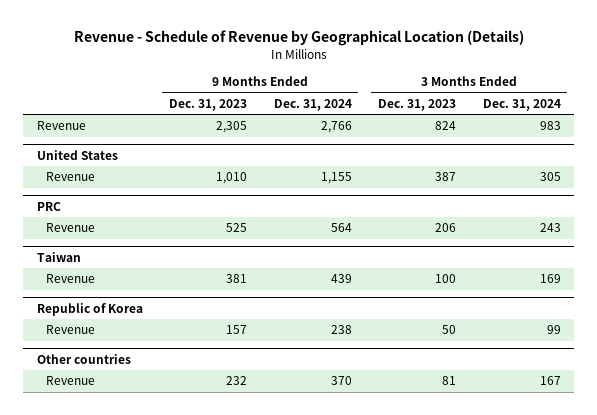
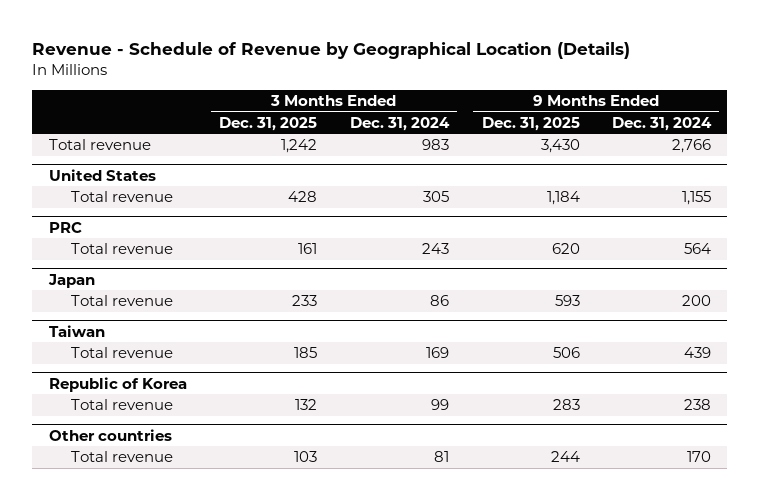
- | 9 Months Ended Dec. 31, 2023 | 9 Months Ended Dec. 31, 2024 | 3 Months Ended Dec. 31, 2023 | 3 Months Ended Dec. 31, 2024
+ | 3 Months Ended Dec. 31, 2025 | 3 Months Ended Dec. 31, 2024 | 9 Months Ended Dec. 31, 2025 | 9 Months Ended Dec. 31, 2024
- Revenue | 2,305 | 2,766 | 824 | 983
+ Total revenue | 1,242 | 983 | 3,430 | 2,766
@ United States
- Revenue | 1,010 | 1,155 | 387 | 305
+ Total revenue | 428 | 305 | 1,184 | 1,155
@ PRC
- Revenue | 525 | 564 | 206 | 243
+ Total revenue | 161 | 243 | 620 | 564
+ Japan
+ Total revenue | 233 | 86 | 593 | 200
@ Taiwan
- Revenue | 381 | 439 | 100 | 169
+ Total revenue | 185 | 169 | 506 | 439
@ Republic of Korea
- Revenue | 157 | 238 | 50 | 99
+ Total revenue | 132 | 99 | 283 | 238
@ Other countries
- Revenue | 232 | 370 | 81 | 167
+ Total revenue | 103 | 81 | 244 | 170

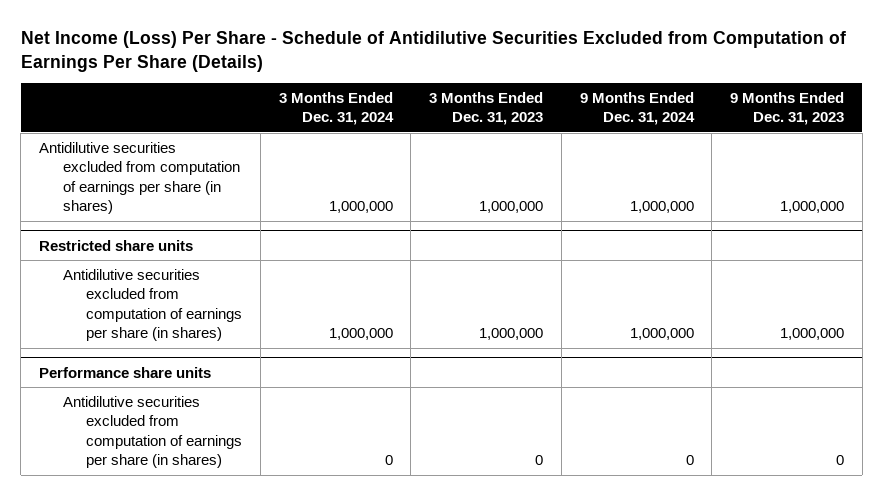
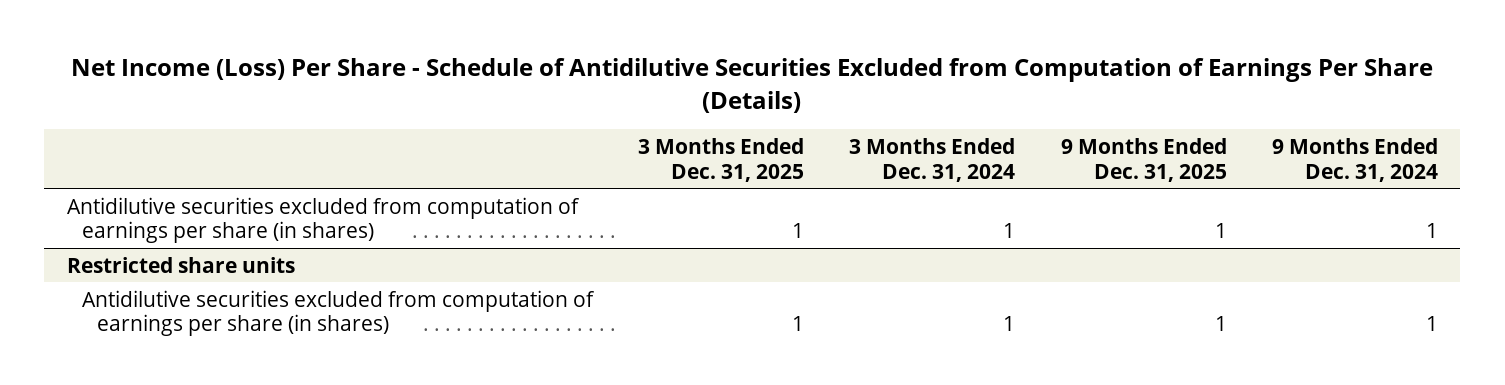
- | 3 Months Ended Dec. 31, 2024 | 3 Months Ended Dec. 31, 2023 | 9 Months Ended Dec. 31, 2024 | 9 Months Ended Dec. 31, 2023
+ | 3 Months Ended Dec. 31, 2025 | 3 Months Ended Dec. 31, 2024 | 9 Months Ended Dec. 31, 2025 | 9 Months Ended Dec. 31, 2024
- Antidilutive securities excluded from computation of earnings per share (in shares) | 1,000,000 | 1,000,000 | 1,000,000 | 1,000,000
+ Antidilutive securities excluded from computation of earnings per share (in shares) | 1 | 1 | 1 | 1
@ Restricted share units
- Antidilutive securities excluded from computation of earnings per share (in shares) | 1,000,000 | 1,000,000 | 1,000,000 | 1,000,000
- Performance share units
- Antidilutive securities excluded from computation of earnings per share (in shares) | 0 | 0 | 0 | 0
@ Restricted share units
+ Antidilutive securities excluded from computation of earnings per share (in shares) | 1 | 1 | 1 | 1

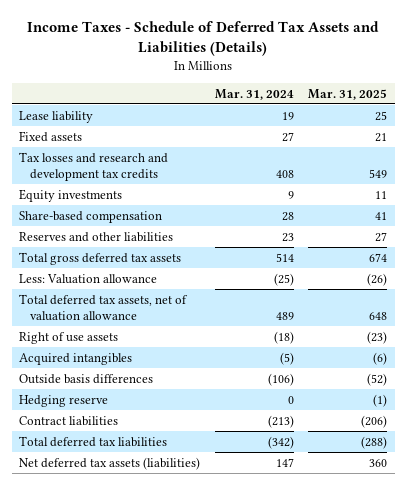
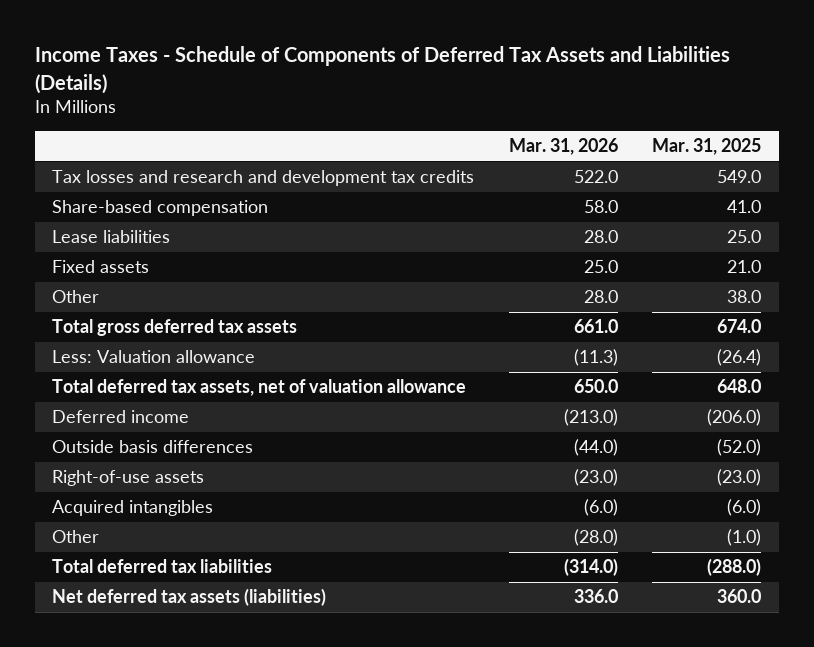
- Income Taxes - Schedule of Deferred Tax Assets and Liabilities (Details)
+ Income Taxes - Schedule of Components of Deferred Tax Assets and Liabilities (Details)
- | Mar. 31, 2024 | Mar. 31, 2025
+ | Mar. 31, 2026 | Mar. 31, 2025
- Lease liability | 19 | 25
- Fixed assets | 27 | 21
- Tax losses and research and development tax credits | 408 | 549
- Equity investments | 9 | 11
- Share-based compensation | 28 | 41
- Reserves and other liabilities | 23 | 27
- Total gross deferred tax assets | 514 | 674
- Less: Valuation allowance | (25) | (26)
- Total deferred tax assets, net of valuation allowance | 489 | 648
- Right of use assets | (18) | (23)
- Acquired intangibles | (5) | (6)
- Outside basis differences | (106) | (52)
- Hedging reserve | 0 | (1)
- Contract liabilities | (213) | (206)
- Total deferred tax liabilities | (342) | (288)
- Net deferred tax assets (liabilities) | 147 | 360
+ Tax losses and research and development tax credits | 522.0 | 549.0
+ Share-based compensation | 58.0 | 41.0
+ Lease liabilities | 28.0 | 25.0
+ Fixed assets | 25.0 | 21.0
+ Other | 28.0 | 38.0
+ Total gross deferred tax assets | 661.0 | 674.0
+ Less: Valuation allowance | (11.3) | (26.4)
+ Total deferred tax assets, net of valuation allowance | 650.0 | 648.0
+ Deferred income | (213.0) | (206.0)
+ Outside basis differences | (44.0) | (52.0)
+ Right-of-use assets | (23.0) | (23.0)
+ Acquired intangibles | (6.0) | (6.0)
+ Other | (28.0) | (1.0)
+ Total deferred tax liabilities | (314.0) | (288.0)
+ Net deferred tax assets (liabilities) | 336.0 | 360.0

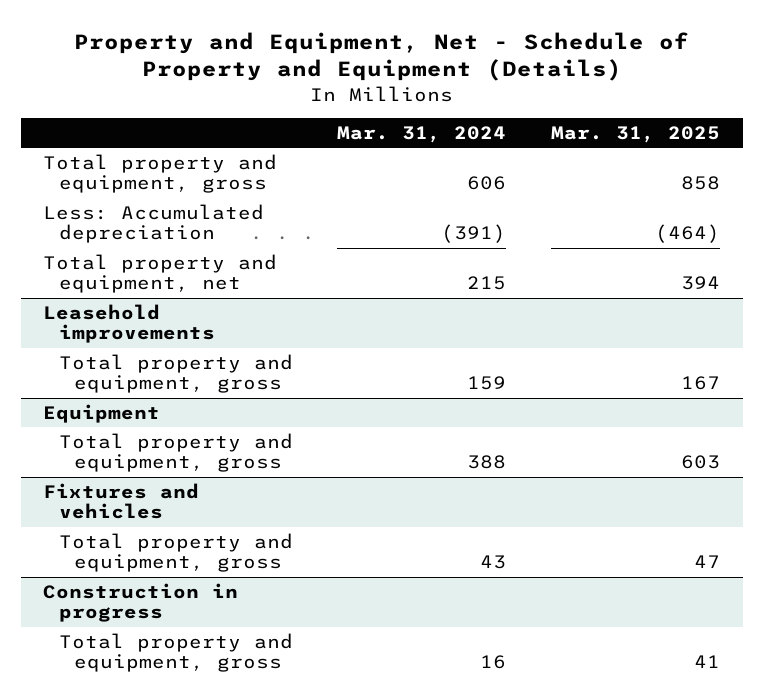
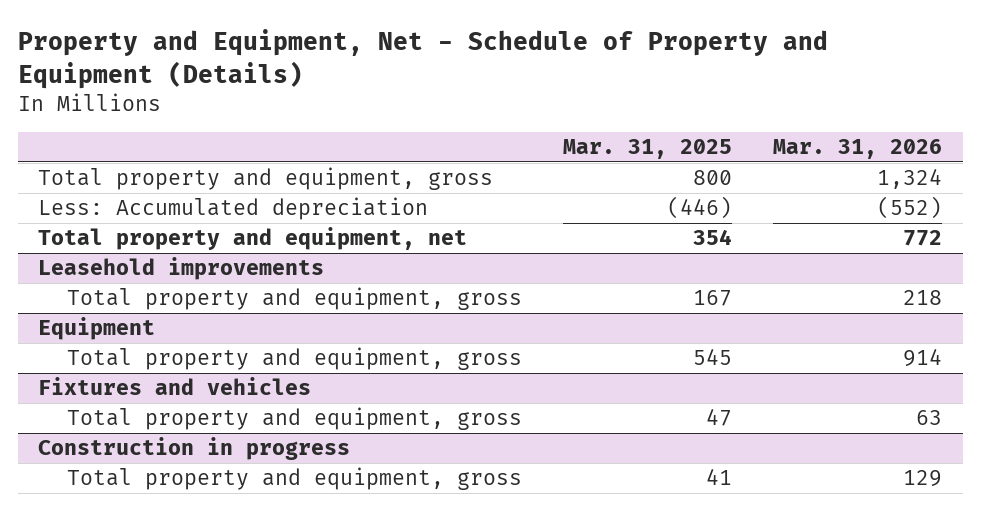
- | Mar. 31, 2024 | Mar. 31, 2025
+ | Mar. 31, 2025 | Mar. 31, 2026
- Total property and equipment, gross | 606 | 858
- Less: Accumulated depreciation | (391) | (464)
- Total property and equipment, net | 215 | 394
+ Total property and equipment, gross | 800 | 1,324
+ Less: Accumulated depreciation | (446) | (552)
+ Total property and equipment, net | 354 | 772
@ Equipment
- Total property and equipment, gross | 388 | 603
+ Total property and equipment, gross | 545 | 914

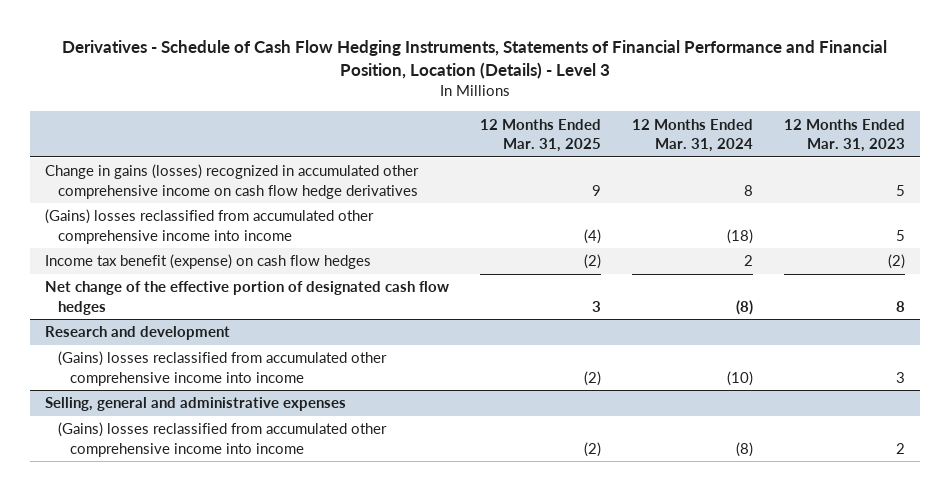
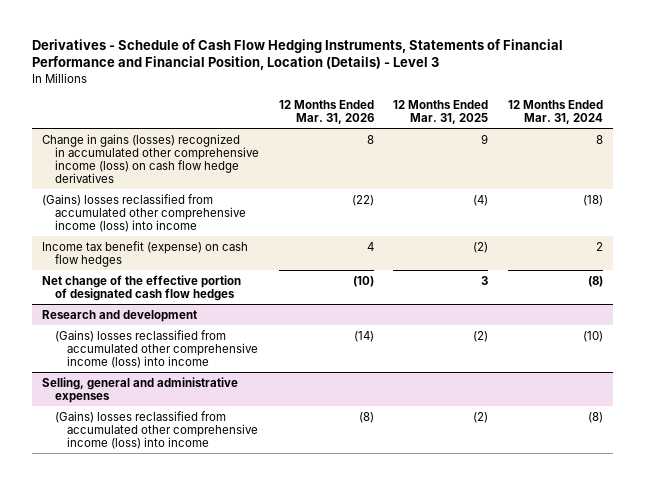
- | 12 Months Ended Mar. 31, 2025 | 12 Months Ended Mar. 31, 2024 | 12 Months Ended Mar. 31, 2023
+ | 12 Months Ended Mar. 31, 2026 | 12 Months Ended Mar. 31, 2025 | 12 Months Ended Mar. 31, 2024
- Change in gains (losses) recognized in accumulated other comprehensive income on cash flow hedge derivatives | 9 | 8 | 5
- (Gains) losses reclassified from accumulated other comprehensive income into income | (4) | (18) | 5
+ Change in gains (losses) recognized in accumulated other comprehensive income (loss) on cash flow hedge derivatives | 8 | 9 | 8
+ (Gains) losses reclassified from accumulated other comprehensive income (loss) into income | (22) | (4) | (18)
@ Research and development
- (Gains) losses reclassified from accumulated other comprehensive income into income | (2) | (10) | 3
+ (Gains) losses reclassified from accumulated other comprehensive income (loss) into income | (14) | (2) | (10)
@ Selling, general and administrative expenses
- (Gains) losses reclassified from accumulated other comprehensive income into income | (2) | (8) | 2
+ (Gains) losses reclassified from accumulated other comprehensive income (loss) into income | (8) | (2) | (8)

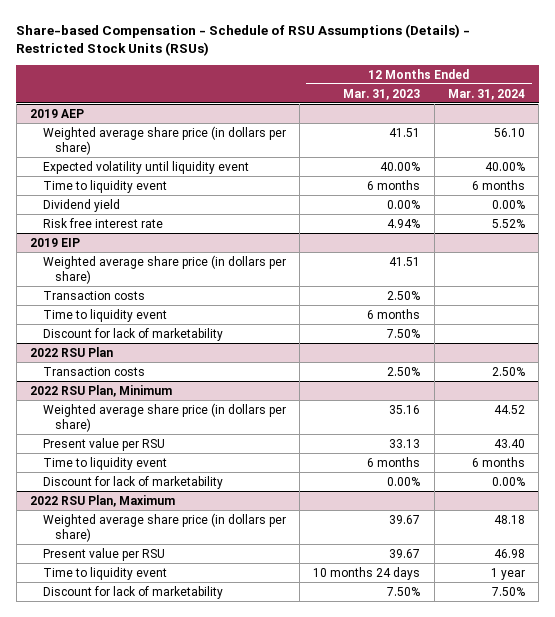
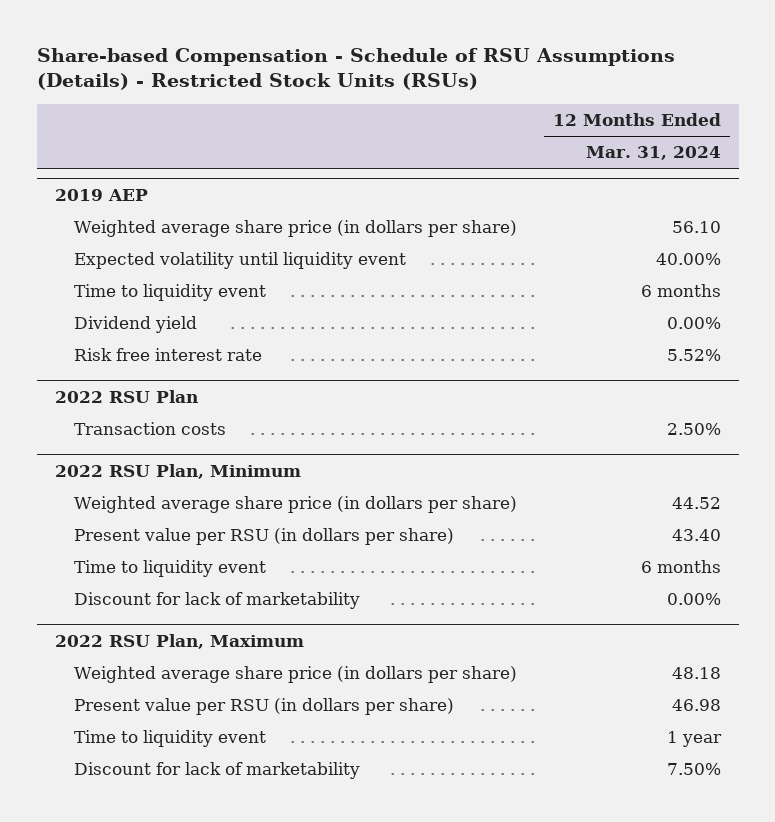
- | 12 Months Ended Mar. 31, 2023 | 12 Months Ended Mar. 31, 2024
+ | 12 Months Ended Mar. 31, 2024
- 2019 EIP
- Weighted average share price (in dollars per share) | 41.51 |
- Transaction costs | 2.50% |
- Time to liquidity event | 6 months |
- Discount for lack of marketability | 7.50% |
@ 2022 RSU Plan, Minimum
- Present value per RSU | 33.13 | 43.40
+ Present value per RSU (in dollars per share) | 43.40
@ 2022 RSU Plan, Maximum
- Present value per RSU | 39.67 | 46.98
+ Present value per RSU (in dollars per share) | 46.98

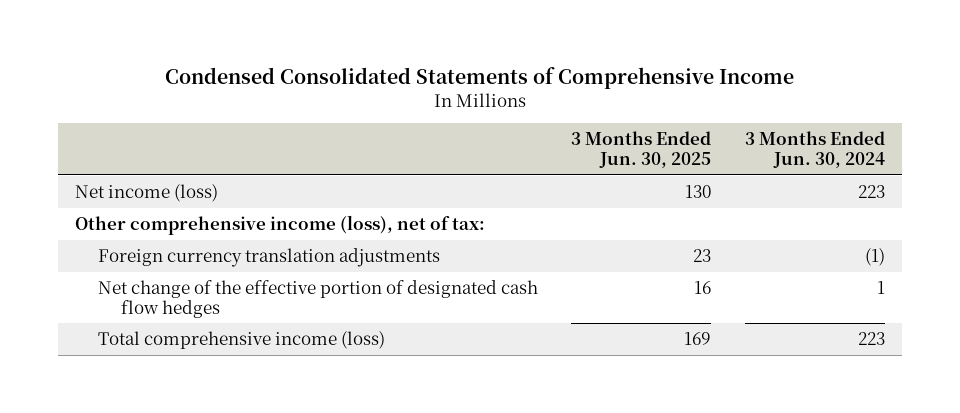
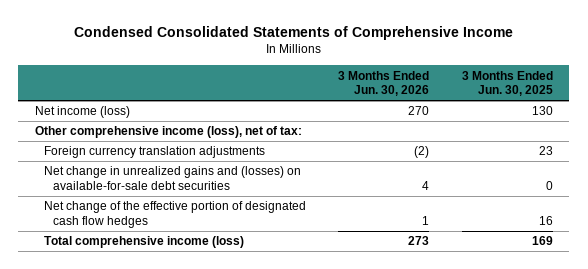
- | 3 Months Ended Jun. 30, 2025 | 3 Months Ended Jun. 30, 2024
+ | 3 Months Ended Jun. 30, 2026 | 3 Months Ended Jun. 30, 2025
+ Net change in unrealized gains and (losses) on available-for-sale debt securities | 4 | 0

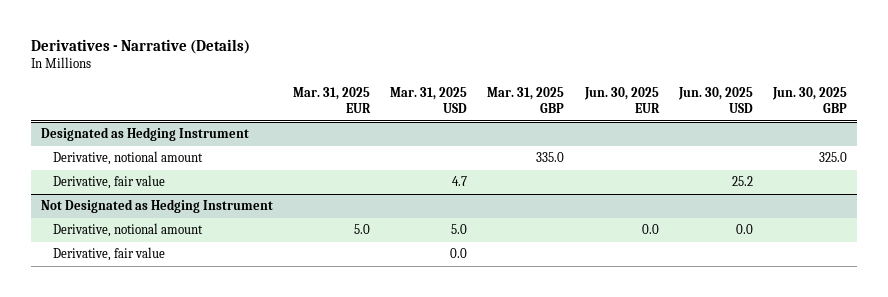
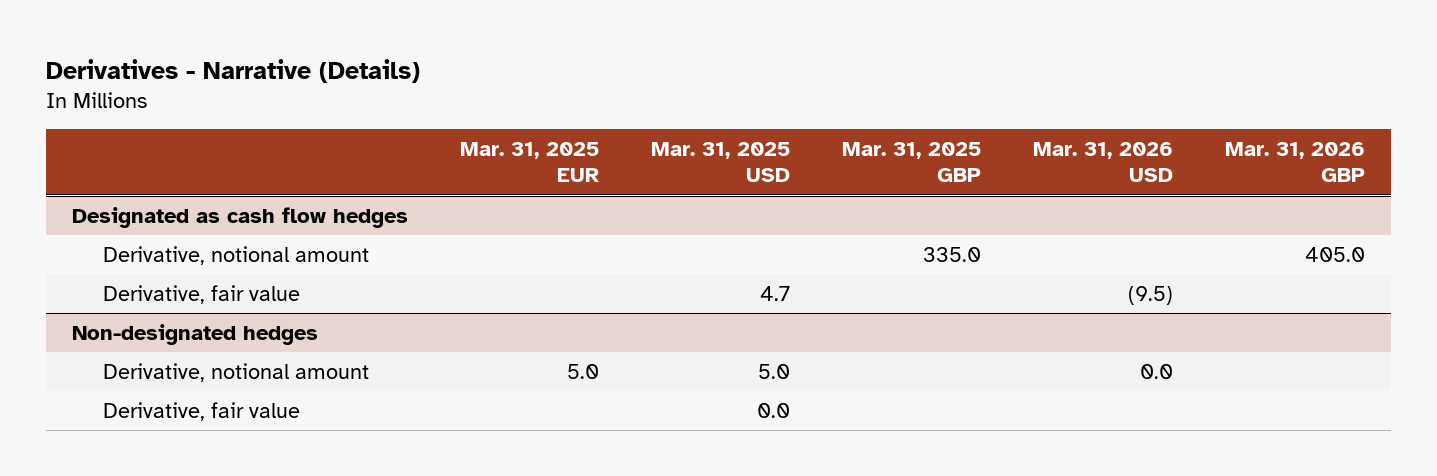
- | Mar. 31, 2025 EUR | Mar. 31, 2025 USD | Mar. 31, 2025 GBP | Jun. 30, 2025 EUR | Jun. 30, 2025 USD | Jun. 30, 2025 GBP
+ | Mar. 31, 2025 EUR | Mar. 31, 2025 USD | Mar. 31, 2025 GBP | Mar. 31, 2026 USD | Mar. 31, 2026 GBP
- Designated as Hedging Instrument
+ Designated as cash flow hedges
- Not Designated as Hedging Instrument
+ Non-designated hedges

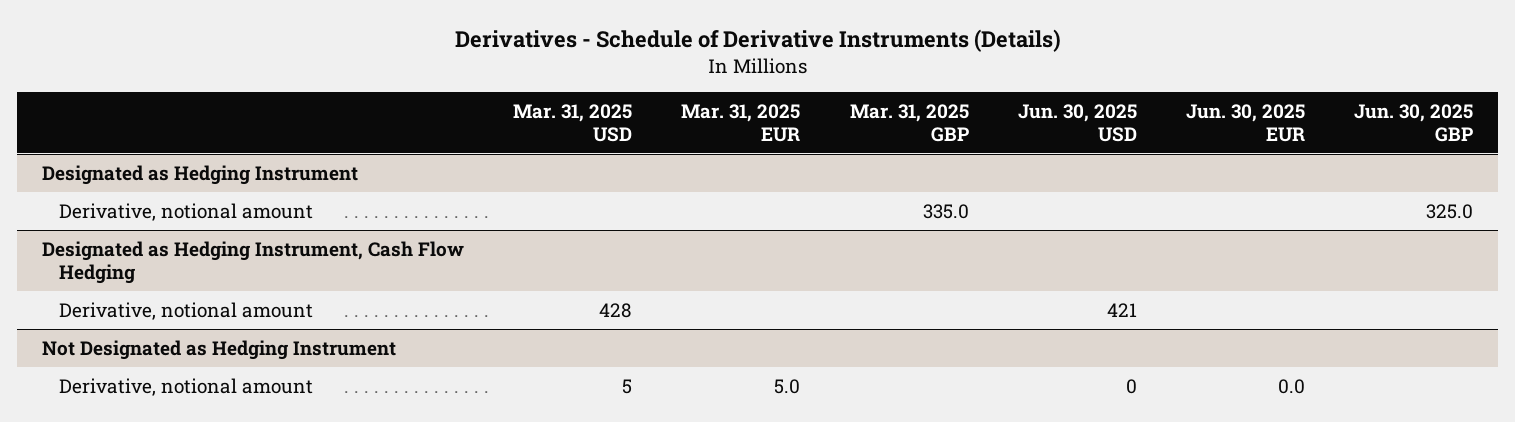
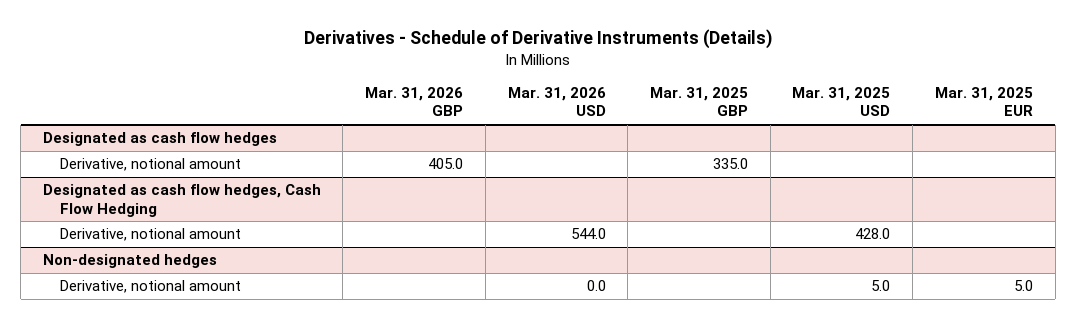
- | Mar. 31, 2025 USD | Mar. 31, 2025 EUR | Mar. 31, 2025 GBP | Jun. 30, 2025 USD | Jun. 30, 2025 EUR | Jun. 30, 2025 GBP
+ | Mar. 31, 2026 GBP | Mar. 31, 2026 USD | Mar. 31, 2025 GBP | Mar. 31, 2025 USD | Mar. 31, 2025 EUR
- Designated as Hedging Instrument
+ Designated as cash flow hedges
- Designated as Hedging Instrument, Cash Flow Hedging
- Derivative, notional amount | 428 | | | 421 | |
- Not Designated as Hedging Instrument
- Derivative, notional amount | 5 | 5.0 | | 0 | 0.0 |
+ Designated as cash flow hedges, Cash Flow Hedging
+ Derivative, notional amount | | 544.0 | | 428.0 |
+ Non-designated hedges
+ Derivative, notional amount | | 0.0 | | 5.0 | 5.0

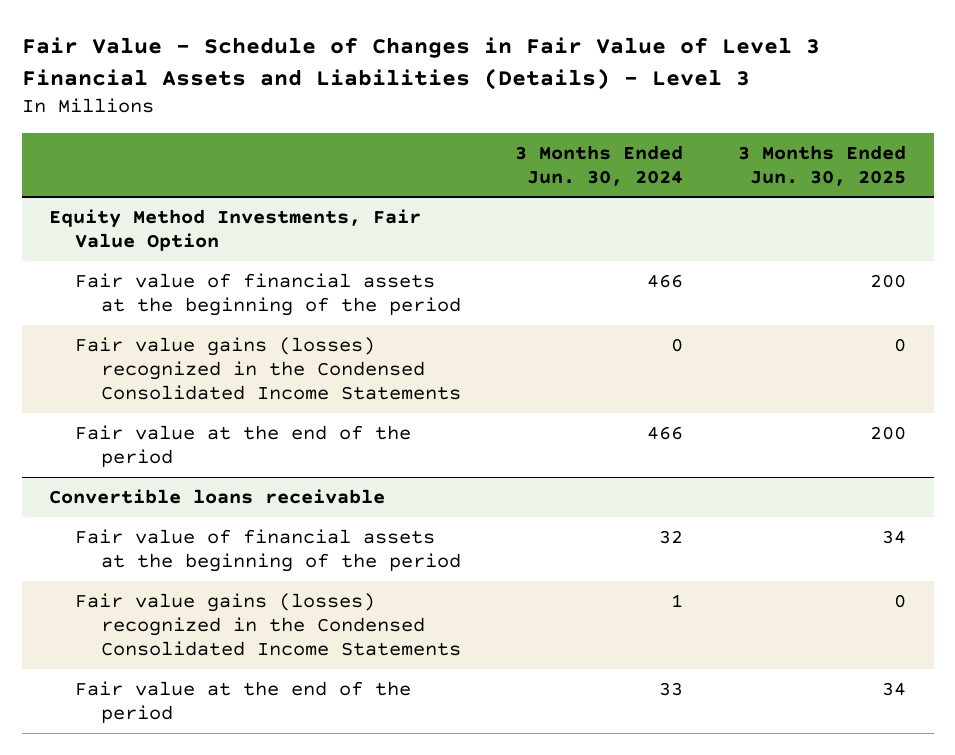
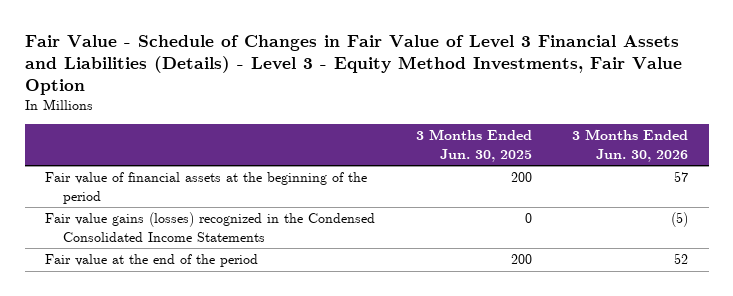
- Fair Value - Schedule of Changes in Fair Value of Level 3 Financial Assets and Liabilities (Details) - Level 3
+ Fair Value - Schedule of Changes in Fair Value of Level 3 Financial Assets and Liabilities (Details) - Level 3 - Equity Method Investments, Fair Value Option
- | 3 Months Ended Jun. 30, 2024 | 3 Months Ended Jun. 30, 2025
+ | 3 Months Ended Jun. 30, 2025 | 3 Months Ended Jun. 30, 2026
- Equity Method Investments, Fair Value Option
- Convertible loans receivable
- Fair value of financial assets at the beginning of the period | 32 | 34
- Fair value gains (losses) recognized in the Condensed Consolidated Income Statements | 1 | 0
- Fair value at the end of the period | 33 | 34

